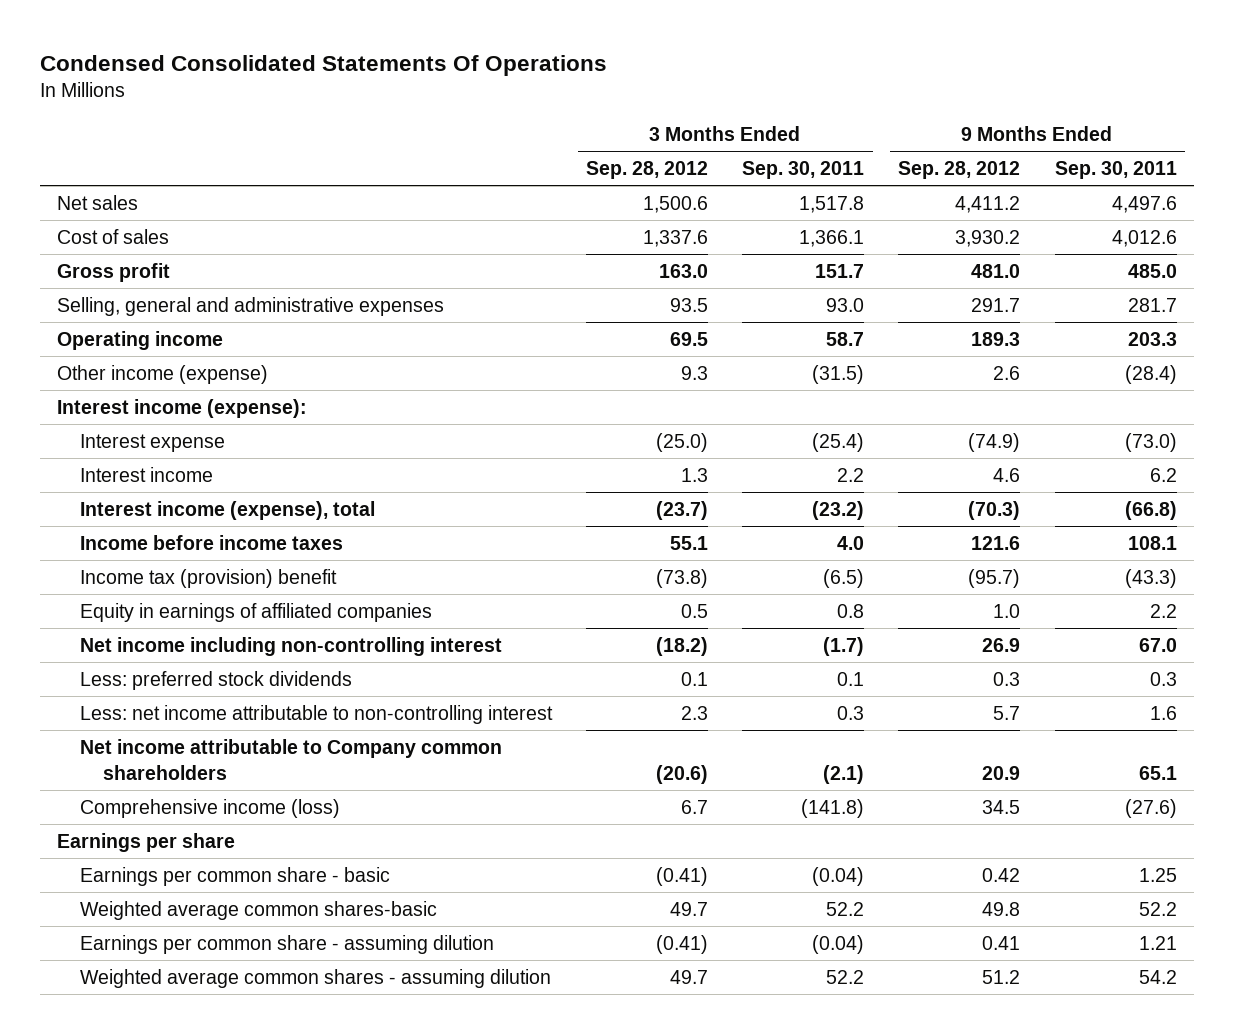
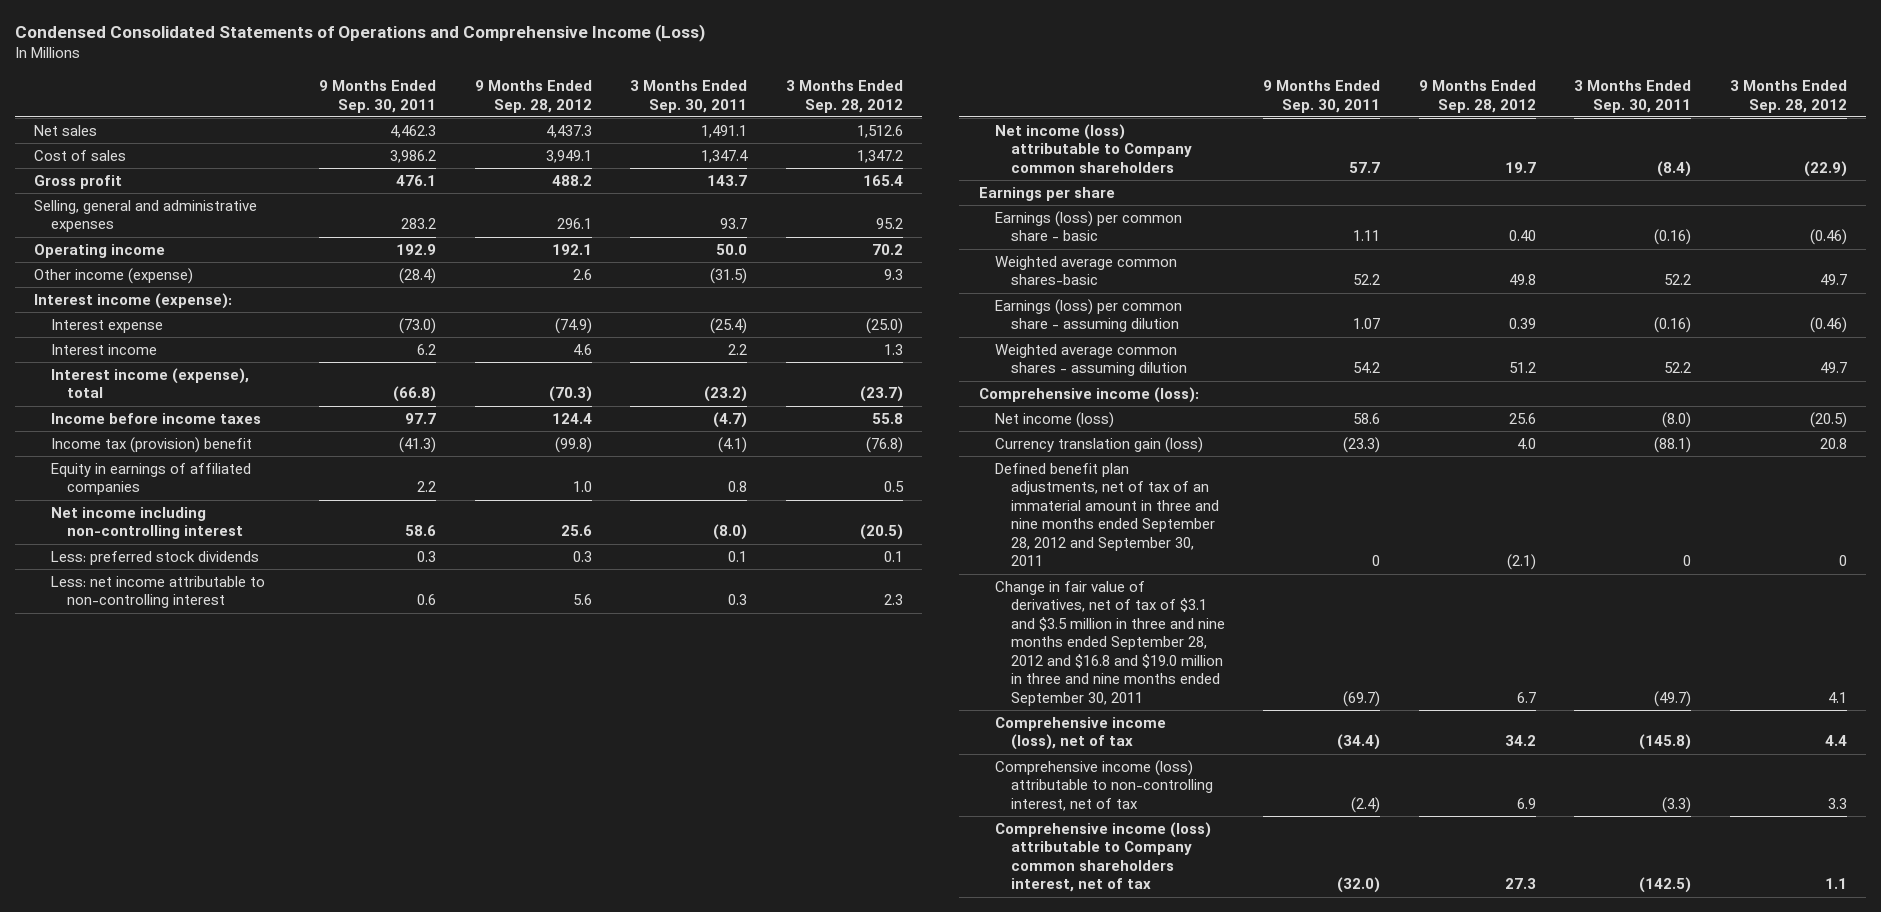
- Condensed Consolidated Statements Of Operations
+ Condensed Consolidated Statements of Operations and Comprehensive Income (Loss)
- | 3 Months Ended Sep. 28, 2012 | 3 Months Ended Sep. 30, 2011 | 9 Months Ended Sep. 28, 2012 | 9 Months Ended Sep. 30, 2011
+ | 9 Months Ended Sep. 30, 2011 | 9 Months Ended Sep. 28, 2012 | 3 Months Ended Sep. 30, 2011 | 3 Months Ended Sep. 28, 2012
- Net sales | 1,500.6 | 1,517.8 | 4,411.2 | 4,497.6
- Cost of sales | 1,337.6 | 1,366.1 | 3,930.2 | 4,012.6
- Gross profit | 163.0 | 151.7 | 481.0 | 485.0
- Selling, general and administrative expenses | 93.5 | 93.0 | 291.7 | 281.7
- Operating income | 69.5 | 58.7 | 189.3 | 203.3
+ Net sales | 4,462.3 | 4,437.3 | 1,491.1 | 1,512.6
+ Cost of sales | 3,986.2 | 3,949.1 | 1,347.4 | 1,347.2
+ Gross profit | 476.1 | 488.2 | 143.7 | 165.4
+ Selling, general and administrative expenses | 283.2 | 296.1 | 93.7 | 95.2
+ Operating income | 192.9 | 192.1 | 50.0 | 70.2
- Income before income taxes | 55.1 | 4.0 | 121.6 | 108.1
- Income tax (provision) benefit | (73.8) | (6.5) | (95.7) | (43.3)
+ Income before income taxes | 97.7 | 124.4 | (4.7) | 55.8
+ Income tax (provision) benefit | (41.3) | (99.8) | (4.1) | (76.8)
- Net income including non-controlling interest | (18.2) | (1.7) | 26.9 | 67.0
+ Net income including non-controlling interest | 58.6 | 25.6 | (8.0) | (20.5)
- Less: net income attributable to non-controlling interest | 2.3 | 0.3 | 5.7 | 1.6
- Net income attributable to Company common shareholders | (20.6) | (2.1) | 20.9 | 65.1
- Comprehensive income (loss) | 6.7 | (141.8) | 34.5 | (27.6)
+ Less: net income attributable to non-controlling interest | 0.6 | 5.6 | 0.3 | 2.3
+ Net income (loss) attributable to Company common shareholders | 57.7 | 19.7 | (8.4) | (22.9)
- Earnings per common share - basic | (0.41) | (0.04) | 0.42 | 1.25
+ Earnings (loss) per common share - basic | 1.11 | 0.40 | (0.16) | (0.46)
- Earnings per common share - assuming dilution | (0.41) | (0.04) | 0.41 | 1.21
+ Earnings (loss) per common share - assuming dilution | 1.07 | 0.39 | (0.16) | (0.46)
+ Comprehensive income (loss):
+ Net income (loss) | 58.6 | 25.6 | (8.0) | (20.5)
+ Currency translation gain (loss) | (23.3) | 4.0 | (88.1) | 20.8
+ Defined benefit plan adjustments, net of tax of an immaterial amount in three and nine months ended September 28, 2012 and September 30, 2011 | 0 | (2.1) | 0 | 0
+ Change in fair value of derivatives, net of tax of $3.1 and $3.5 million in three and nine months ended September 28, 2012 and $16.8 and $19.0 million in three and nine months ended September 30, 2011 | (69.7) | 6.7 | (49.7) | 4.1
+ Comprehensive income (loss), net of tax | (34.4) | 34.2 | (145.8) | 4.4
+ Comprehensive income (loss) attributable to non-controlling interest, net of tax | (2.4) | 6.9 | (3.3) | 3.3
+ Comprehensive income (loss) attributable to Company common shareholders interest, net of tax | (32.0) | 27.3 | (142.5) | 1.1

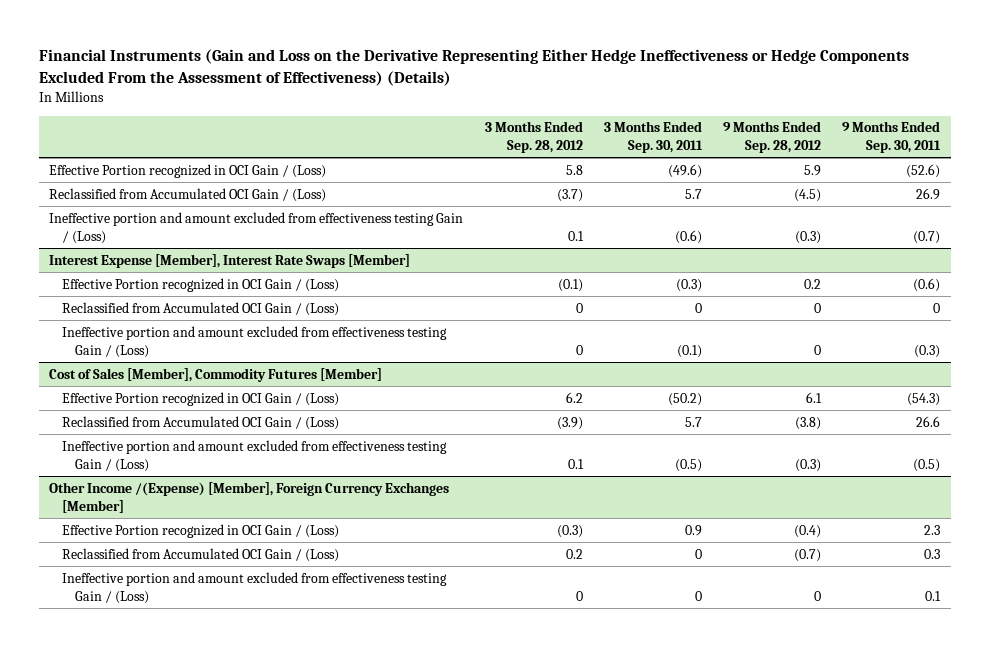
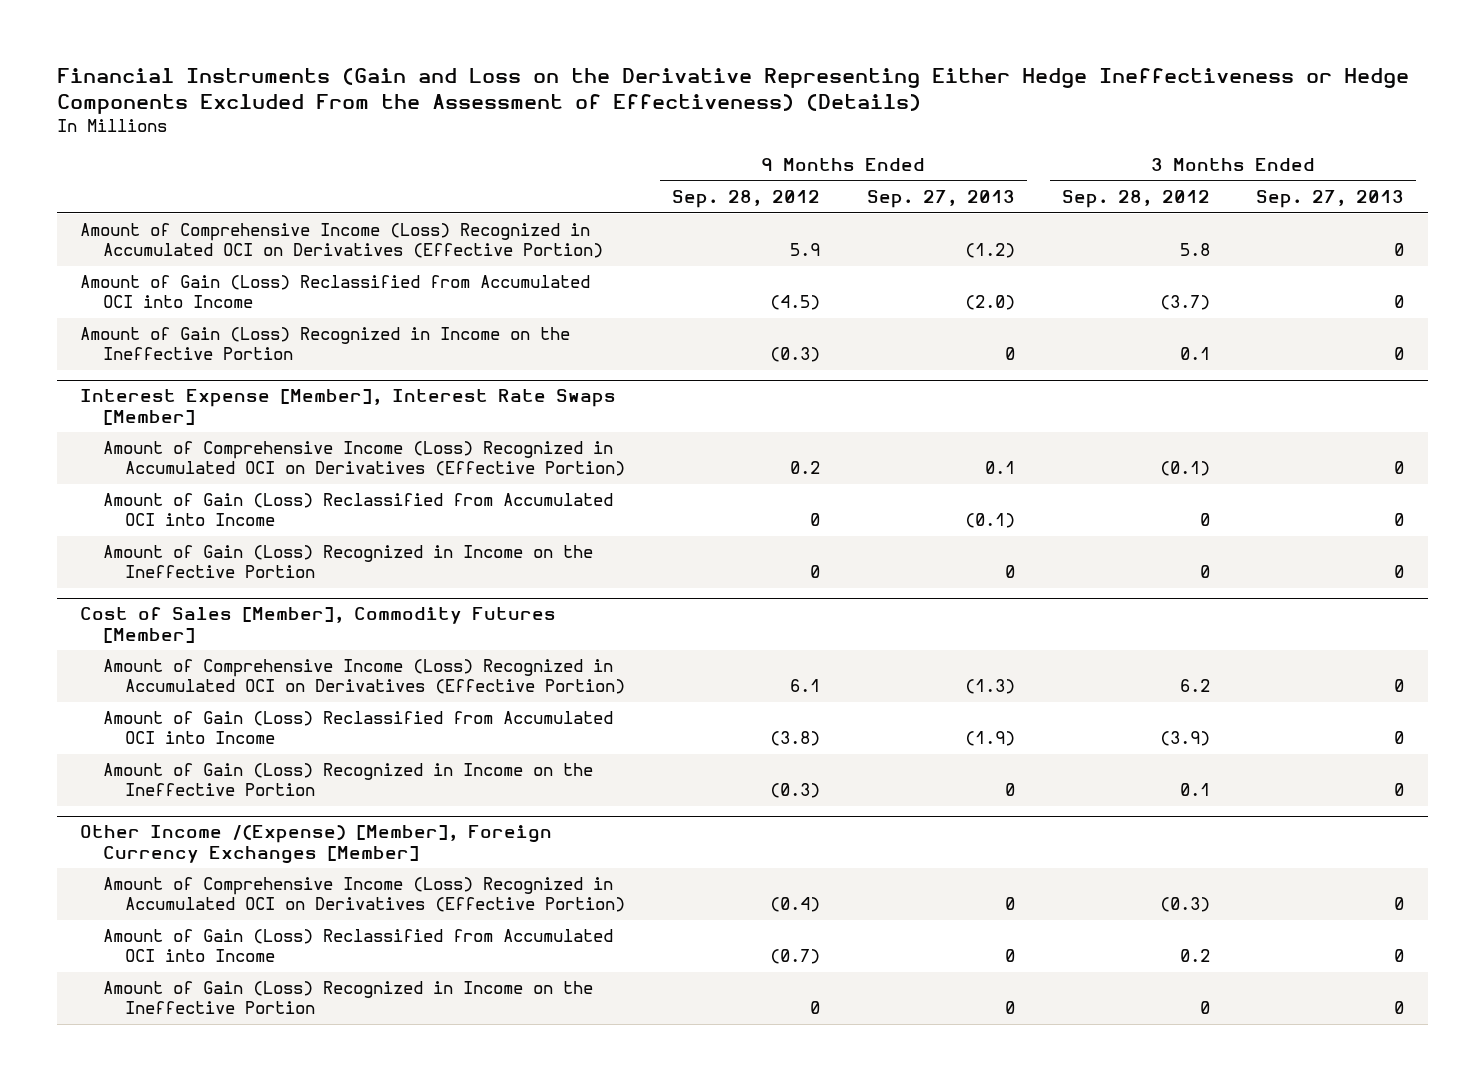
- | 3 Months Ended Sep. 28, 2012 | 3 Months Ended Sep. 30, 2011 | 9 Months Ended Sep. 28, 2012 | 9 Months Ended Sep. 30, 2011
+ | 9 Months Ended Sep. 28, 2012 | 9 Months Ended Sep. 27, 2013 | 3 Months Ended Sep. 28, 2012 | 3 Months Ended Sep. 27, 2013
- Effective Portion recognized in OCI Gain / (Loss) | 5.8 | (49.6) | 5.9 | (52.6)
- Reclassified from Accumulated OCI Gain / (Loss) | (3.7) | 5.7 | (4.5) | 26.9
- Ineffective portion and amount excluded from effectiveness testing Gain / (Loss) | 0.1 | (0.6) | (0.3) | (0.7)
+ Amount of Comprehensive Income (Loss) Recognized in Accumulated OCI on Derivatives (Effective Portion) | 5.9 | (1.2) | 5.8 | 0
+ Amount of Gain (Loss) Reclassified from Accumulated OCI into Income | (4.5) | (2.0) | (3.7) | 0
+ Amount of Gain (Loss) Recognized in Income on the Ineffective Portion | (0.3) | 0 | 0.1 | 0
@ Interest Expense [Member], Interest Rate Swaps [Member]
- Effective Portion recognized in OCI Gain / (Loss) | (0.1) | (0.3) | 0.2 | (0.6)
- Reclassified from Accumulated OCI Gain / (Loss) | 0 | 0 | 0 | 0
- Ineffective portion and amount excluded from effectiveness testing Gain / (Loss) | 0 | (0.1) | 0 | (0.3)
+ Amount of Comprehensive Income (Loss) Recognized in Accumulated OCI on Derivatives (Effective Portion) | 0.2 | 0.1 | (0.1) | 0
+ Amount of Gain (Loss) Reclassified from Accumulated OCI into Income | 0 | (0.1) | 0 | 0
+ Amount of Gain (Loss) Recognized in Income on the Ineffective Portion | 0 | 0 | 0 | 0
@ Cost of Sales [Member], Commodity Futures [Member]
- Effective Portion recognized in OCI Gain / (Loss) | 6.2 | (50.2) | 6.1 | (54.3)
- Reclassified from Accumulated OCI Gain / (Loss) | (3.9) | 5.7 | (3.8) | 26.6
- Ineffective portion and amount excluded from effectiveness testing Gain / (Loss) | 0.1 | (0.5) | (0.3) | (0.5)
+ Amount of Comprehensive Income (Loss) Recognized in Accumulated OCI on Derivatives (Effective Portion) | 6.1 | (1.3) | 6.2 | 0
+ Amount of Gain (Loss) Reclassified from Accumulated OCI into Income | (3.8) | (1.9) | (3.9) | 0
+ Amount of Gain (Loss) Recognized in Income on the Ineffective Portion | (0.3) | 0 | 0.1 | 0
@ Other Income /(Expense) [Member], Foreign Currency Exchanges [Member]
- Effective Portion recognized in OCI Gain / (Loss) | (0.3) | 0.9 | (0.4) | 2.3
- Reclassified from Accumulated OCI Gain / (Loss) | 0.2 | 0 | (0.7) | 0.3
- Ineffective portion and amount excluded from effectiveness testing Gain / (Loss) | 0 | 0 | 0 | 0.1
+ Amount of Comprehensive Income (Loss) Recognized in Accumulated OCI on Derivatives (Effective Portion) | (0.4) | 0 | (0.3) | 0
+ Amount of Gain (Loss) Reclassified from Accumulated OCI into Income | (0.7) | 0 | 0.2 | 0
+ Amount of Gain (Loss) Recognized in Income on the Ineffective Portion | 0 | 0 | 0 | 0

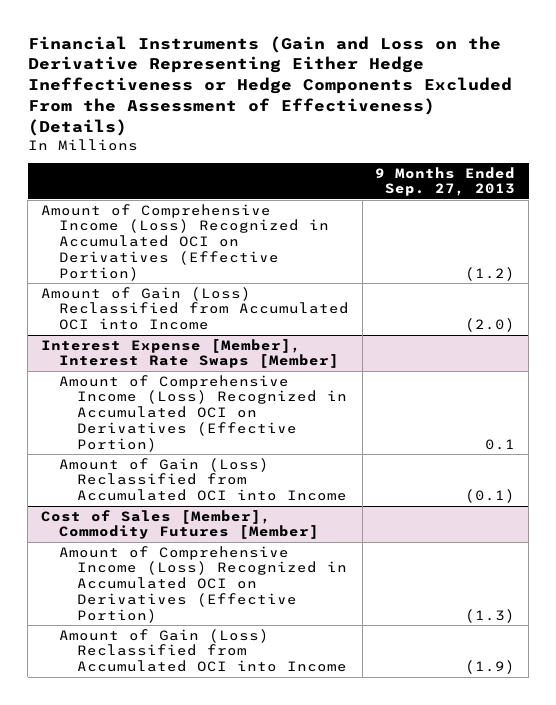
- | 9 Months Ended Sep. 28, 2012 | 9 Months Ended Sep. 27, 2013 | 3 Months Ended Sep. 28, 2012 | 3 Months Ended Sep. 27, 2013
+ | 9 Months Ended Sep. 27, 2013
- Amount of Gain (Loss) Recognized in Income on the Ineffective Portion | (0.3) | 0 | 0.1 | 0
@ Interest Expense [Member], Interest Rate Swaps [Member]
- Amount of Gain (Loss) Recognized in Income on the Ineffective Portion | 0 | 0 | 0 | 0
@ Cost of Sales [Member], Commodity Futures [Member]
- Amount of Gain (Loss) Recognized in Income on the Ineffective Portion | (0.3) | 0 | 0.1 | 0
- Other Income /(Expense) [Member], Foreign Currency Exchanges [Member]
- Amount of Comprehensive Income (Loss) Recognized in Accumulated OCI on Derivatives (Effective Portion) | (0.4) | 0 | (0.3) | 0
- Amount of Gain (Loss) Reclassified from Accumulated OCI into Income | (0.7) | 0 | 0.2 | 0
- Amount of Gain (Loss) Recognized in Income on the Ineffective Portion | 0 | 0 | 0 | 0

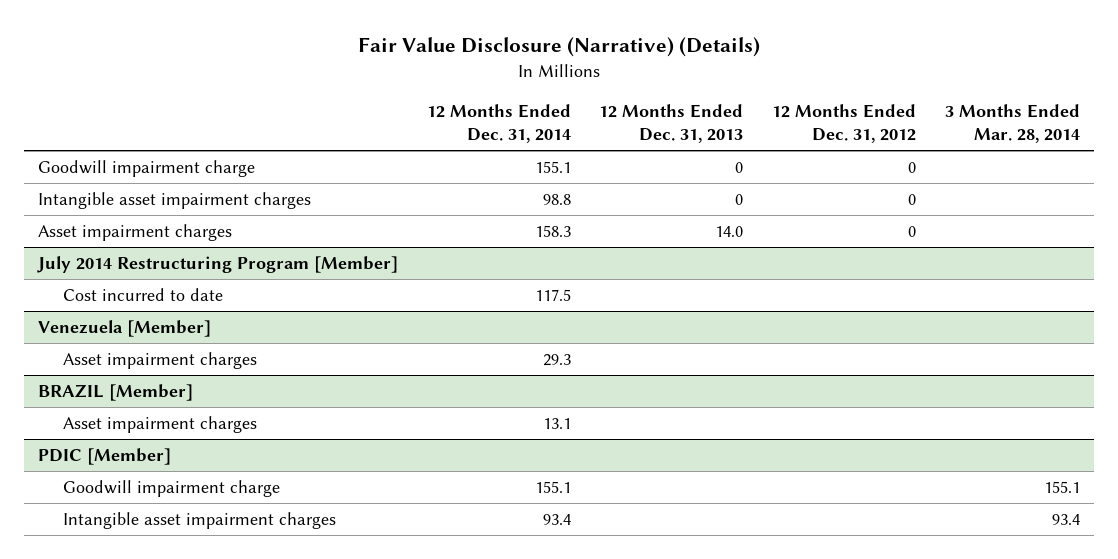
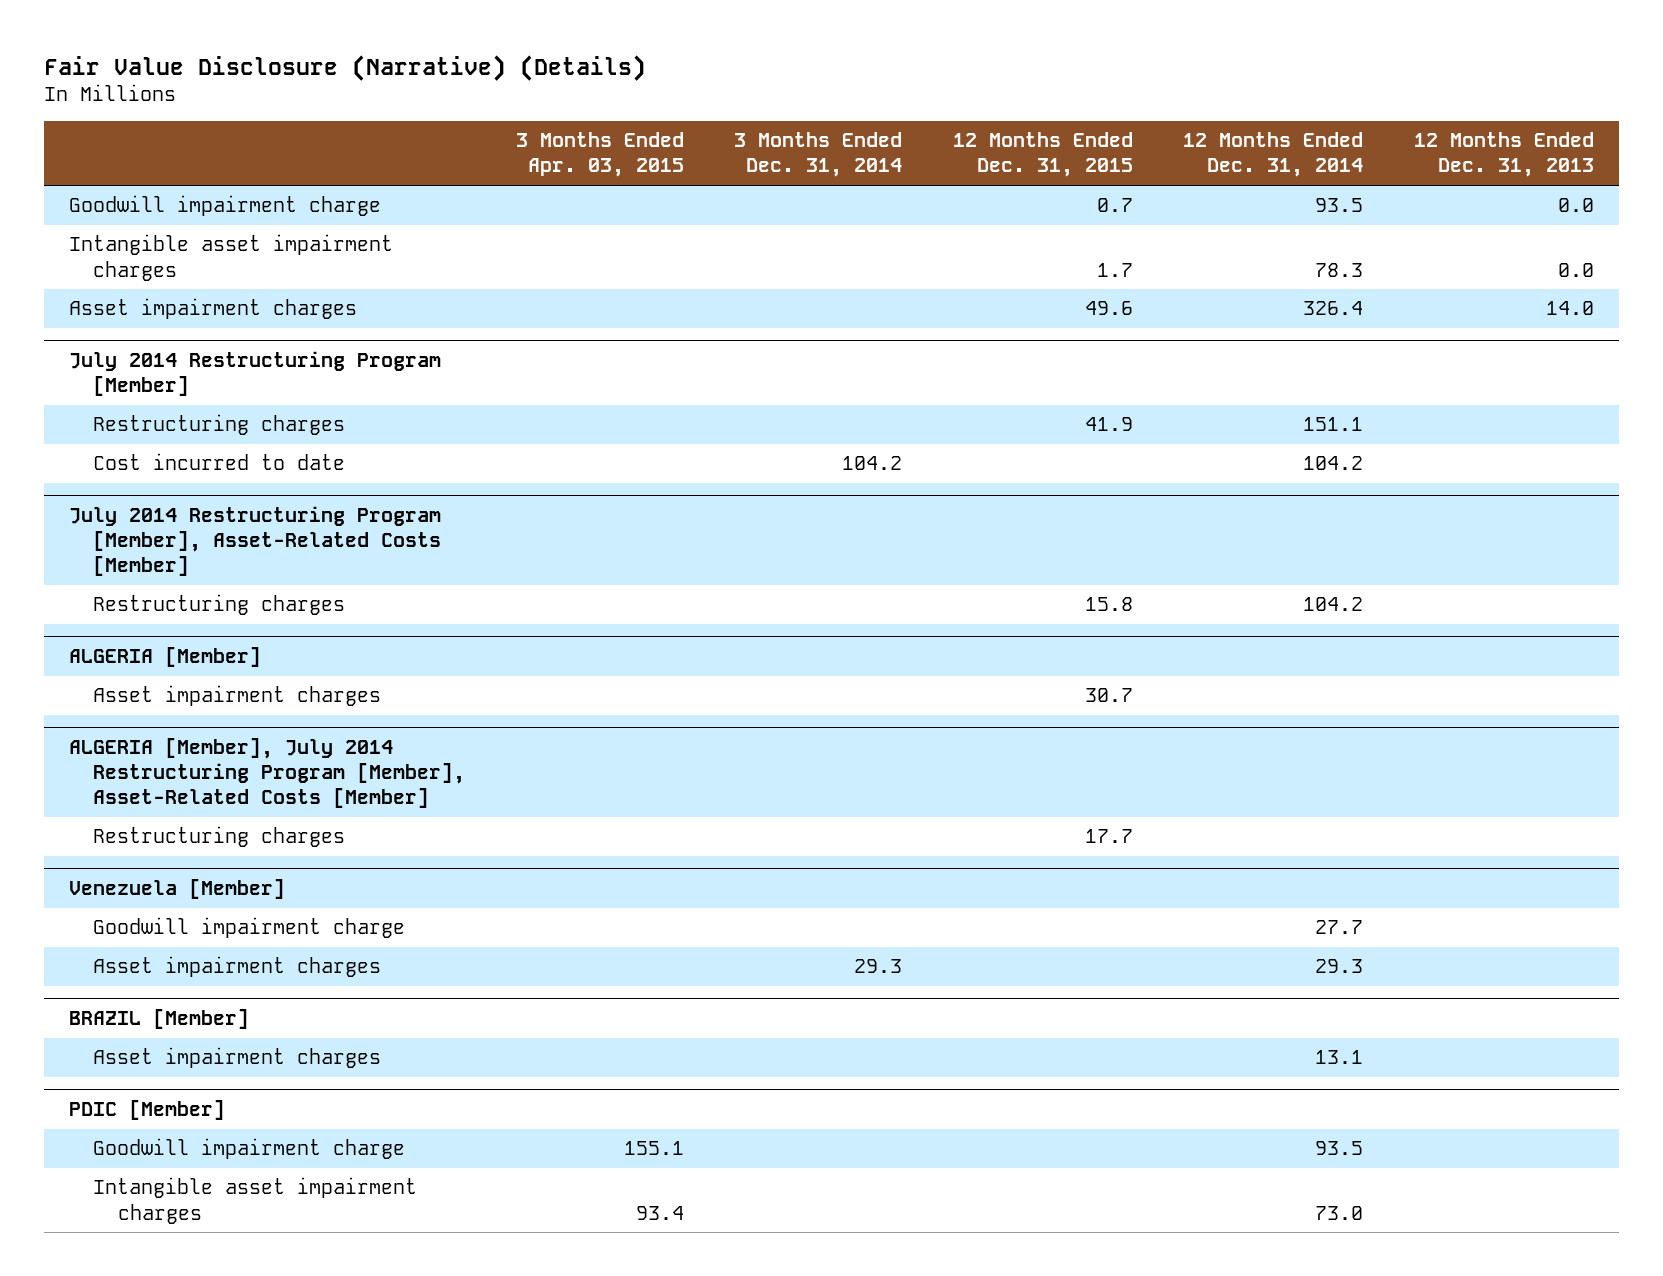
- | 12 Months Ended Dec. 31, 2014 | 12 Months Ended Dec. 31, 2013 | 12 Months Ended Dec. 31, 2012 | 3 Months Ended Mar. 28, 2014
+ | 3 Months Ended Apr. 03, 2015 | 3 Months Ended Dec. 31, 2014 | 12 Months Ended Dec. 31, 2015 | 12 Months Ended Dec. 31, 2014 | 12 Months Ended Dec. 31, 2013
- Goodwill impairment charge | 155.1 | 0 | 0 |
- Intangible asset impairment charges | 98.8 | 0 | 0 |
- Asset impairment charges | 158.3 | 14.0 | 0 |
+ Goodwill impairment charge | | | 0.7 | 93.5 | 0.0
+ Intangible asset impairment charges | | | 1.7 | 78.3 | 0.0
+ Asset impairment charges | | | 49.6 | 326.4 | 14.0
@ July 2014 Restructuring Program [Member]
- Cost incurred to date | 117.5 | | |
+ Restructuring charges | | | 41.9 | 151.1 |
+ Cost incurred to date | | 104.2 | | 104.2 |
+ July 2014 Restructuring Program [Member], Asset-Related Costs [Member]
+ Restructuring charges | | | 15.8 | 104.2 |
+ ALGERIA [Member]
+ Asset impairment charges | | | 30.7 | |
+ ALGERIA [Member], July 2014 Restructuring Program [Member], Asset-Related Costs [Member]
+ Restructuring charges | | | 17.7 | |
@ Venezuela [Member]
+ Goodwill impairment charge | | | | 27.7 |
@ PDIC [Member]
- Goodwill impairment charge | 155.1 | | | 155.1
- Intangible asset impairment charges | 93.4 | | | 93.4
+ Goodwill impairment charge | 155.1 | | | 93.5 |
+ Intangible asset impairment charges | 93.4 | | | 73.0 |

